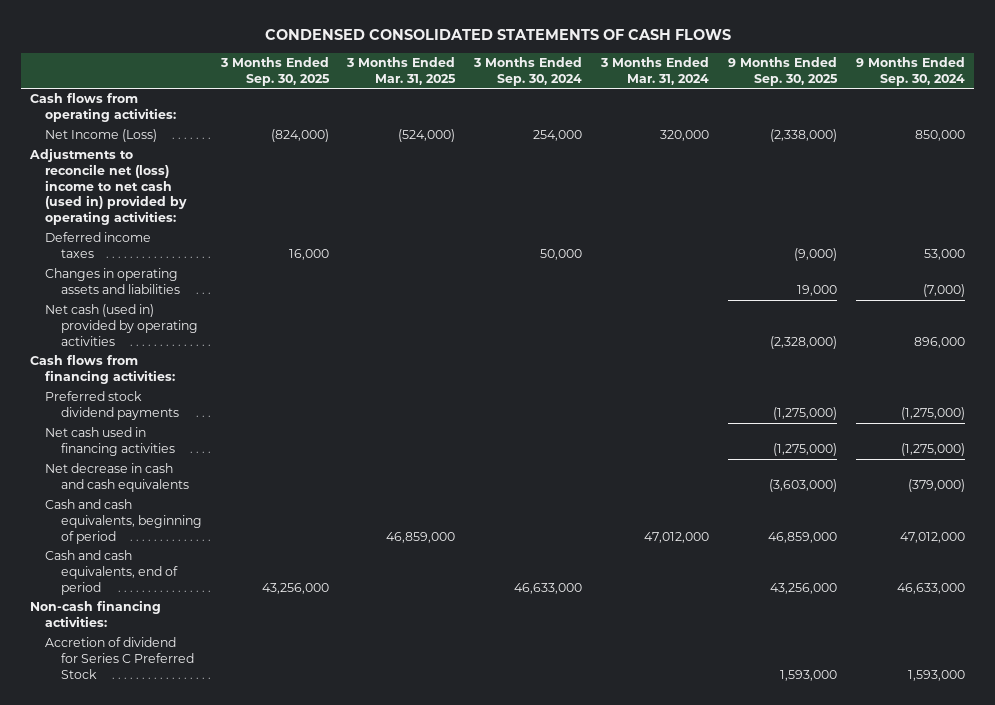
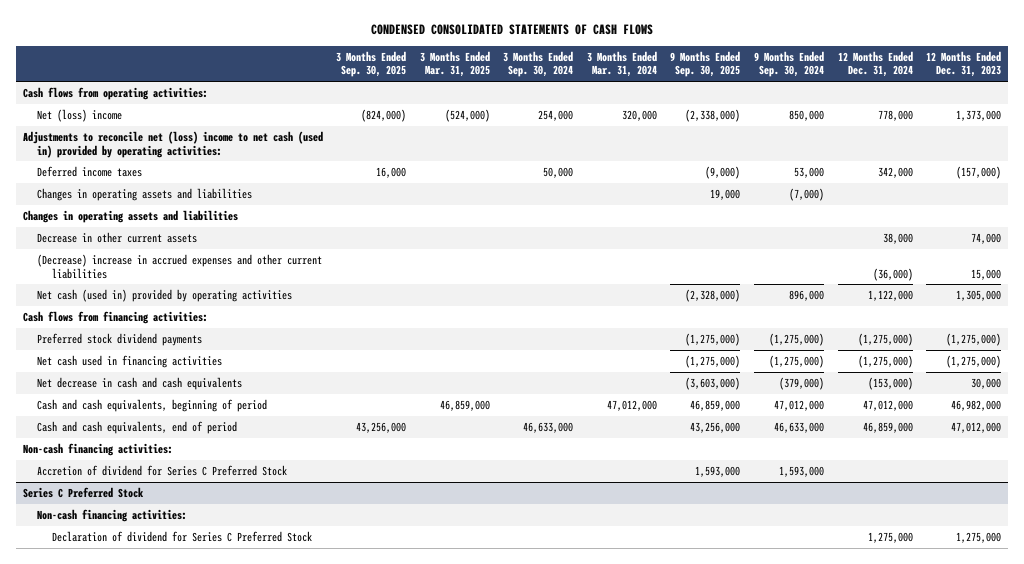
- | 3 Months Ended Sep. 30, 2025 | 3 Months Ended Mar. 31, 2025 | 3 Months Ended Sep. 30, 2024 | 3 Months Ended Mar. 31, 2024 | 9 Months Ended Sep. 30, 2025 | 9 Months Ended Sep. 30, 2024
+ | 3 Months Ended Sep. 30, 2025 | 3 Months Ended Mar. 31, 2025 | 3 Months Ended Sep. 30, 2024 | 3 Months Ended Mar. 31, 2024 | 9 Months Ended Sep. 30, 2025 | 9 Months Ended Sep. 30, 2024 | 12 Months Ended Dec. 31, 2024 | 12 Months Ended Dec. 31, 2023
- Net Income (Loss) | (824,000) | (524,000) | 254,000 | 320,000 | (2,338,000) | 850,000
+ Net (loss) income | (824,000) | (524,000) | 254,000 | 320,000 | (2,338,000) | 850,000 | 778,000 | 1,373,000
+ Changes in operating assets and liabilities
+ Decrease in other current assets | | | | | | | 38,000 | 74,000
+ (Decrease) increase in accrued expenses and other current liabilities | | | | | | | (36,000) | 15,000
+ Series C Preferred Stock
+ Non-cash financing activities:
+ Declaration of dividend for Series C Preferred Stock | | | | | | | 1,275,000 | 1,275,000

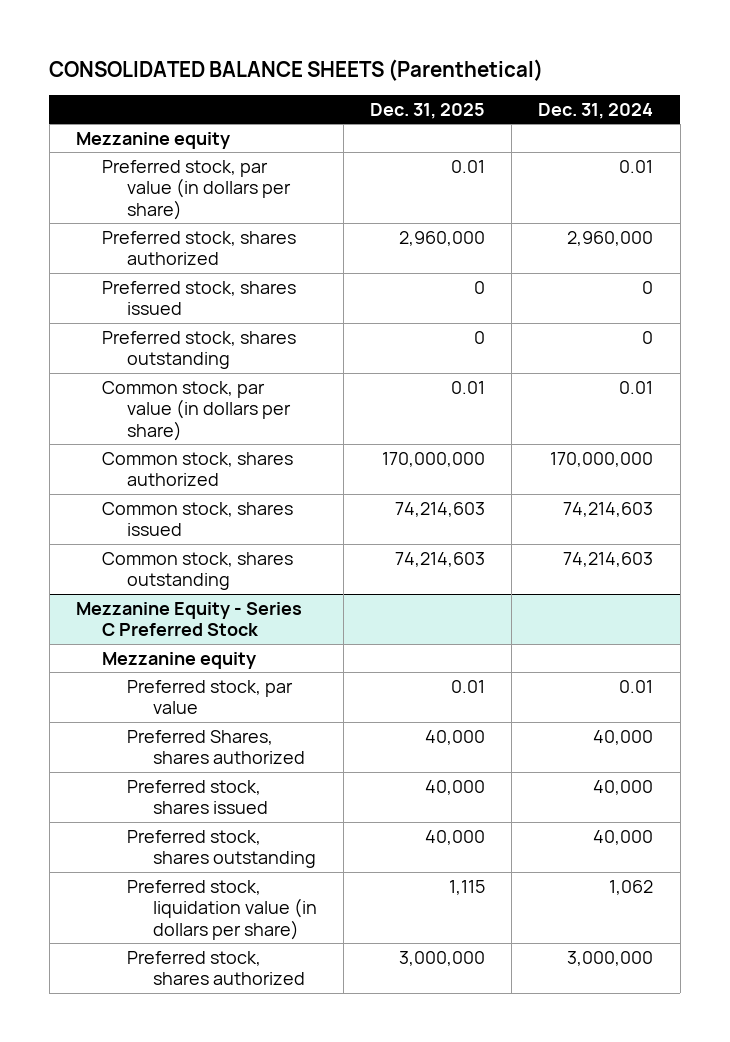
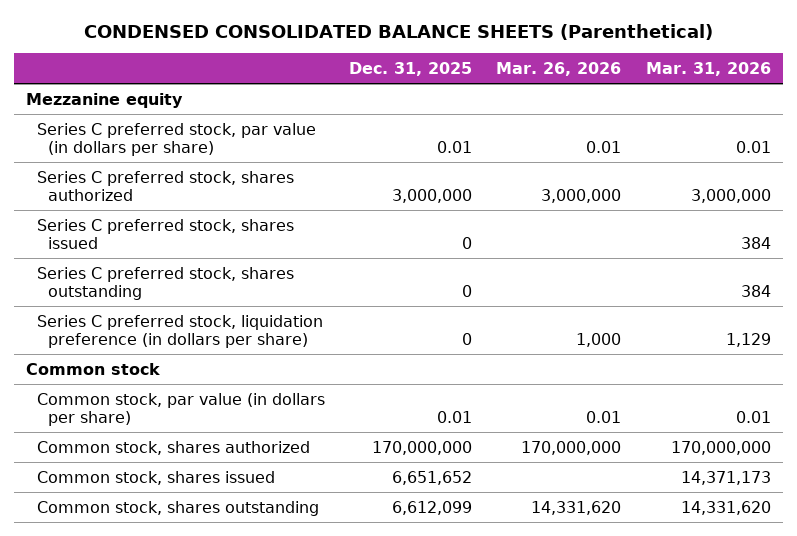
- CONSOLIDATED BALANCE SHEETS (Parenthetical)
+ CONDENSED CONSOLIDATED BALANCE SHEETS (Parenthetical)
- | Dec. 31, 2025 | Dec. 31, 2024
+ | Dec. 31, 2025 | Mar. 26, 2026 | Mar. 31, 2026
- Preferred stock, par value (in dollars per share) | 0.01 | 0.01
- Preferred stock, shares authorized | 2,960,000 | 2,960,000
- Preferred stock, shares issued | 0 | 0
- Preferred stock, shares outstanding | 0 | 0
+ Series C preferred stock, par value (in dollars per share) | 0.01 | 0.01 | 0.01
+ Series C preferred stock, shares authorized | 3,000,000 | 3,000,000 | 3,000,000
+ Series C preferred stock, shares issued | 0 | | 384
+ Series C preferred stock, shares outstanding | 0 | | 384
+ Series C preferred stock, liquidation preference (in dollars per share) | 0 | 1,000 | 1,129
+ Common stock
- Common stock, shares issued | 74,214,603 | 74,214,603
- Common stock, shares outstanding | 74,214,603 | 74,214,603
- Mezzanine Equity - Series C Preferred Stock
- Mezzanine equity
- Preferred stock, par value | 0.01 | 0.01
- Preferred Shares, shares authorized | 40,000 | 40,000
- Preferred stock, shares issued | 40,000 | 40,000
- Preferred stock, shares outstanding | 40,000 | 40,000
- Preferred stock, liquidation value (in dollars per share) | 1,115 | 1,062
- Preferred stock, shares authorized | 3,000,000 | 3,000,000
+ Common stock, shares issued | 6,651,652 | | 14,371,173
+ Common stock, shares outstanding | 6,612,099 | 14,331,620 | 14,331,620

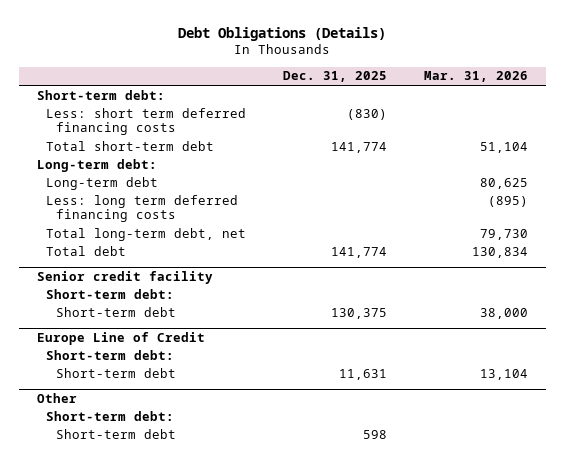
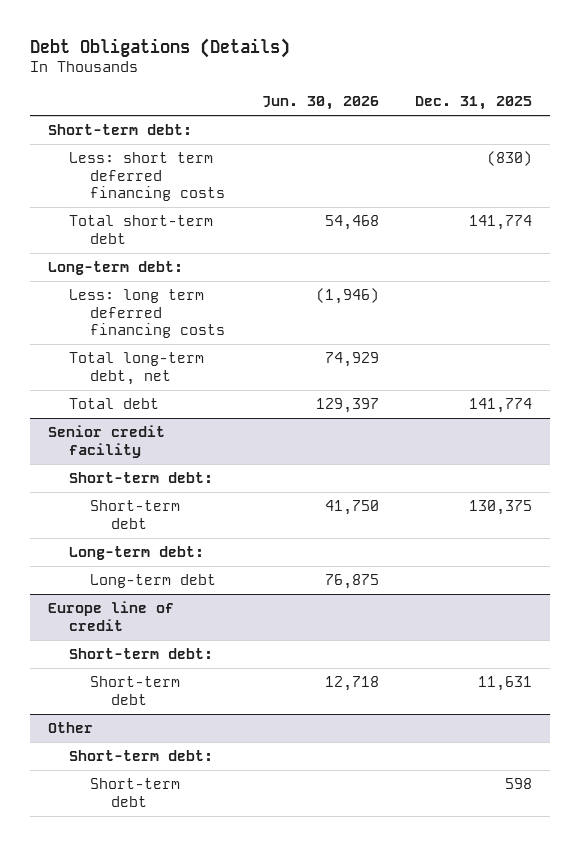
- | Dec. 31, 2025 | Mar. 31, 2026
+ | Jun. 30, 2026 | Dec. 31, 2025
- Long-term debt | | 80,625
- Europe Line of Credit
@ Senior credit facility
+ Long-term debt:
+ Long-term debt | 76,875 |
+ Europe line of credit

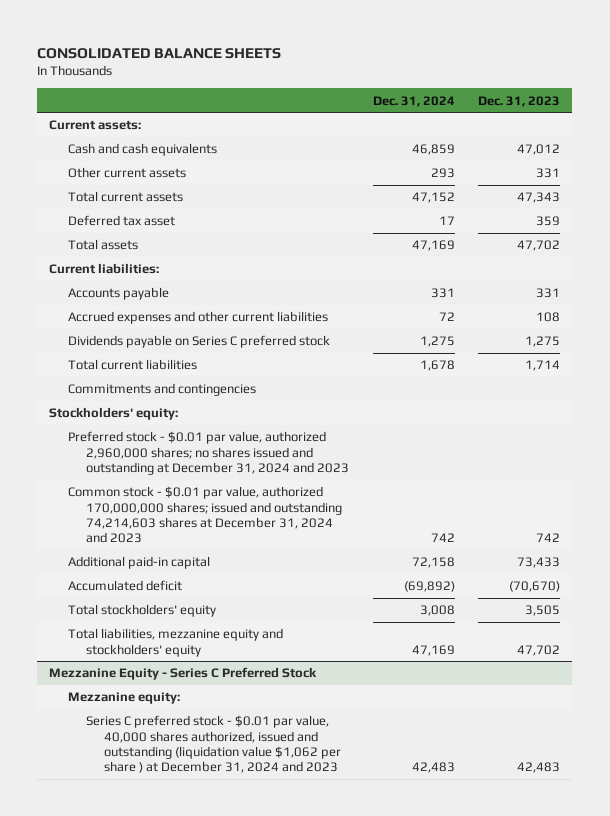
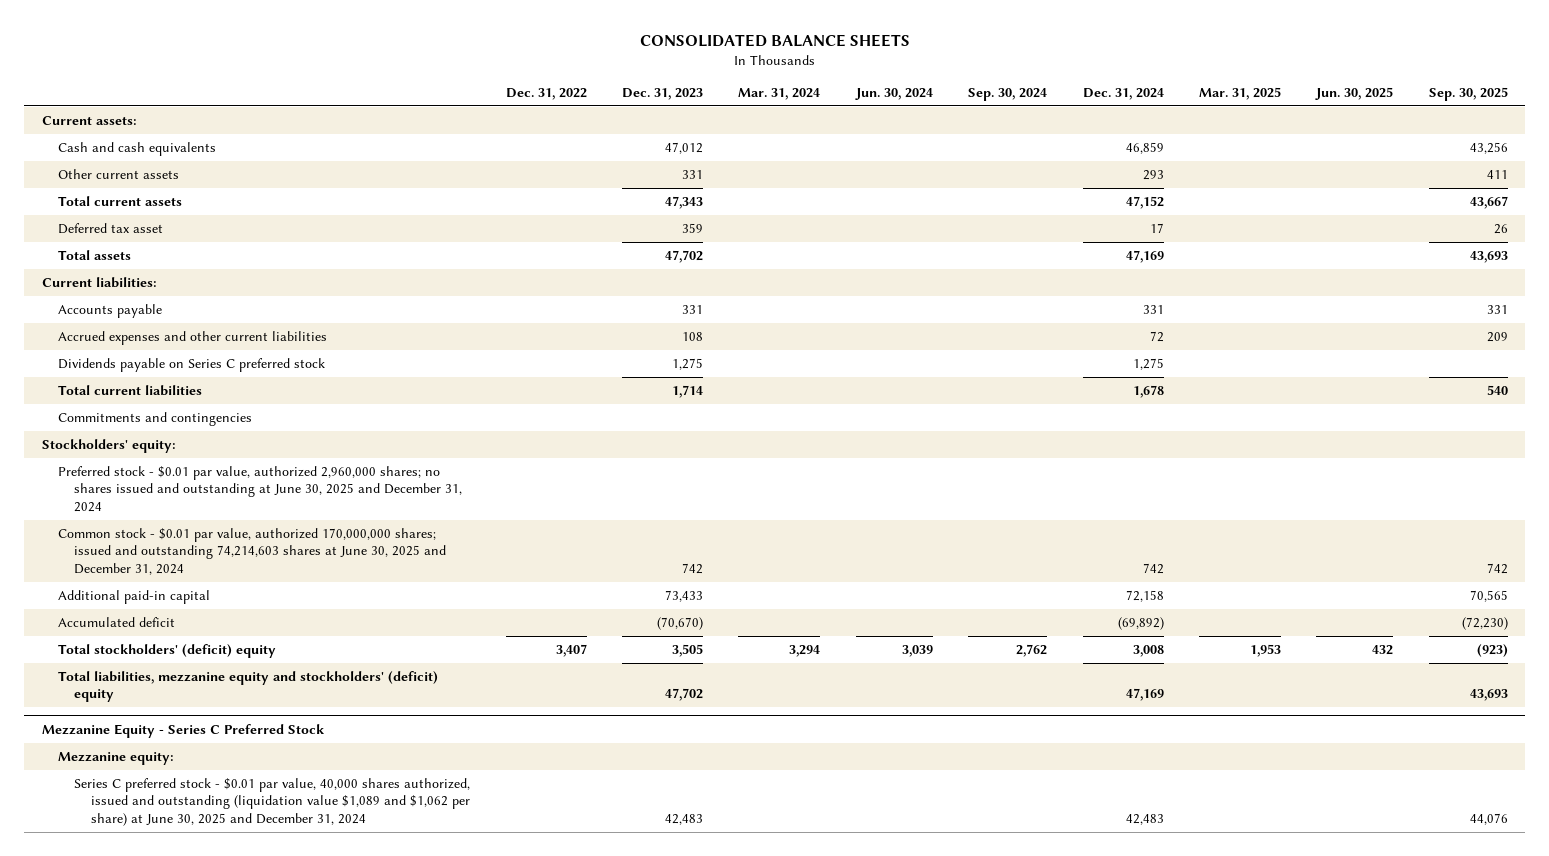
- | Dec. 31, 2024 | Dec. 31, 2023
+ | Dec. 31, 2022 | Dec. 31, 2023 | Mar. 31, 2024 | Jun. 30, 2024 | Sep. 30, 2024 | Dec. 31, 2024 | Mar. 31, 2025 | Jun. 30, 2025 | Sep. 30, 2025
- Preferred stock - $0.01 par value, authorized 2,960,000 shares; no shares issued and outstanding at December 31, 2024 and 2023
- Common stock - $0.01 par value, authorized 170,000,000 shares; issued and outstanding 74,214,603 shares at December 31, 2024 and 2023 | 742 | 742
+ Preferred stock - $0.01 par value, authorized 2,960,000 shares; no shares issued and outstanding at June 30, 2025 and December 31, 2024
+ Common stock - $0.01 par value, authorized 170,000,000 shares; issued and outstanding 74,214,603 shares at June 30, 2025 and December 31, 2024 | | 742 | | | | 742 | | | 742
- Total stockholders' equity | 3,008 | 3,505
- Total liabilities, mezzanine equity and stockholders' equity | 47,169 | 47,702
+ Total stockholders' (deficit) equity | 3,407 | 3,505 | 3,294 | 3,039 | 2,762 | 3,008 | 1,953 | 432 | (923)
+ Total liabilities, mezzanine equity and stockholders' (deficit) equity | | 47,702 | | | | 47,169 | | | 43,693
@ Mezzanine Equity - Series C Preferred Stock
- Series C preferred stock - $0.01 par value, 40,000 shares authorized, issued and outstanding (liquidation value $1,062 per share ) at December 31, 2024 and 2023 | 42,483 | 42,483
+ Series C preferred stock - $0.01 par value, 40,000 shares authorized, issued and outstanding (liquidation value $1,089 and $1,062 per share) at June 30, 2025 and December 31, 2024 | | 42,483 | | | | 42,483 | | | 44,076

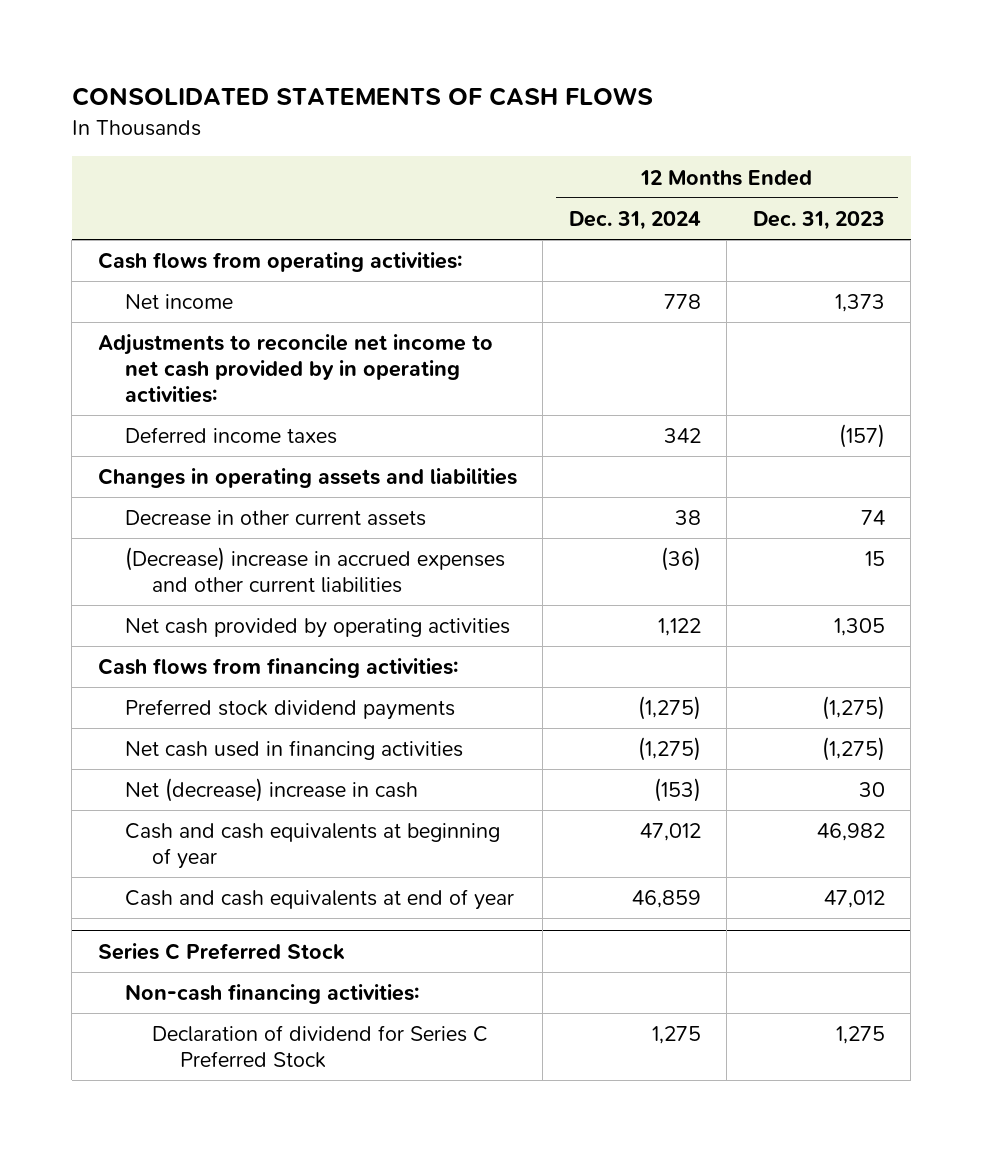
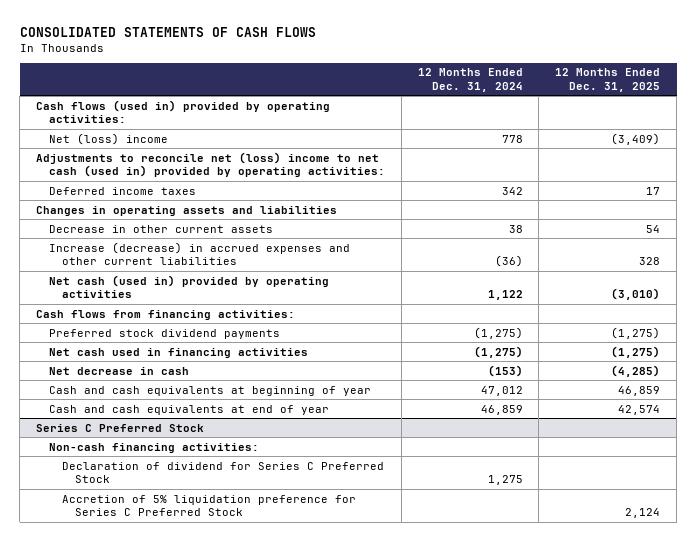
- | 12 Months Ended Dec. 31, 2024 | 12 Months Ended Dec. 31, 2023
+ | 12 Months Ended Dec. 31, 2024 | 12 Months Ended Dec. 31, 2025
- Cash flows from operating activities:
- Net income | 778 | 1,373
- Adjustments to reconcile net income to net cash provided by in operating activities:
+ Cash flows (used in) provided by operating activities:
+ Net (loss) income | 778 | (3,409)
+ Adjustments to reconcile net (loss) income to net cash (used in) provided by operating activities:
- (Decrease) increase in accrued expenses and other current liabilities | (36) | 15
- Net cash provided by operating activities | 1,122 | 1,305
+ Increase (decrease) in accrued expenses and other current liabilities | (36) | 328
+ Net cash (used in) provided by operating activities | 1,122 | (3,010)
- Net (decrease) increase in cash | (153) | 30
+ Net decrease in cash | (153) | (4,285)
@ Series C Preferred Stock
+ Accretion of 5% liquidation preference for Series C Preferred Stock | | 2,124

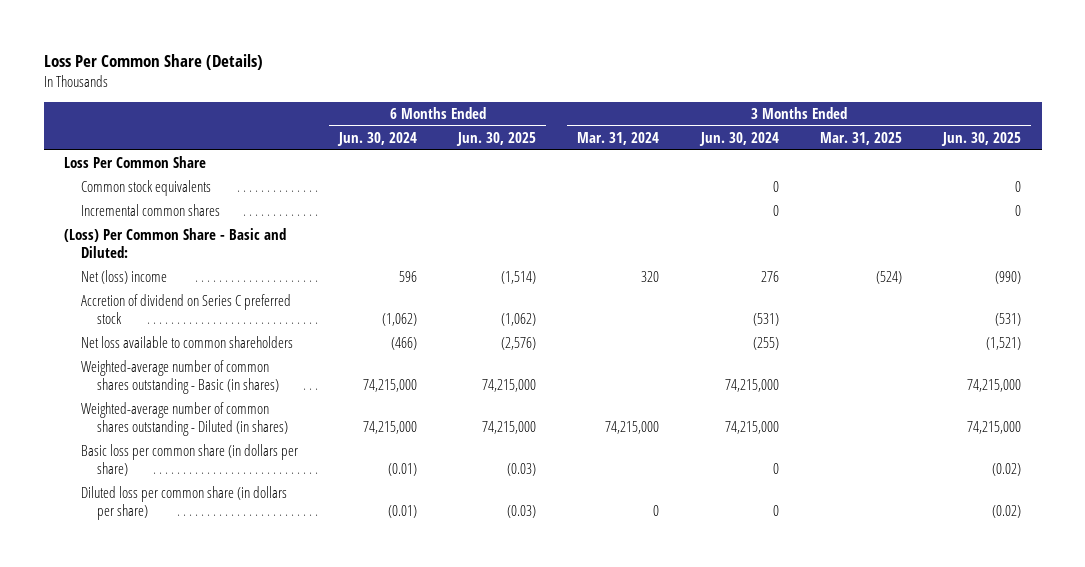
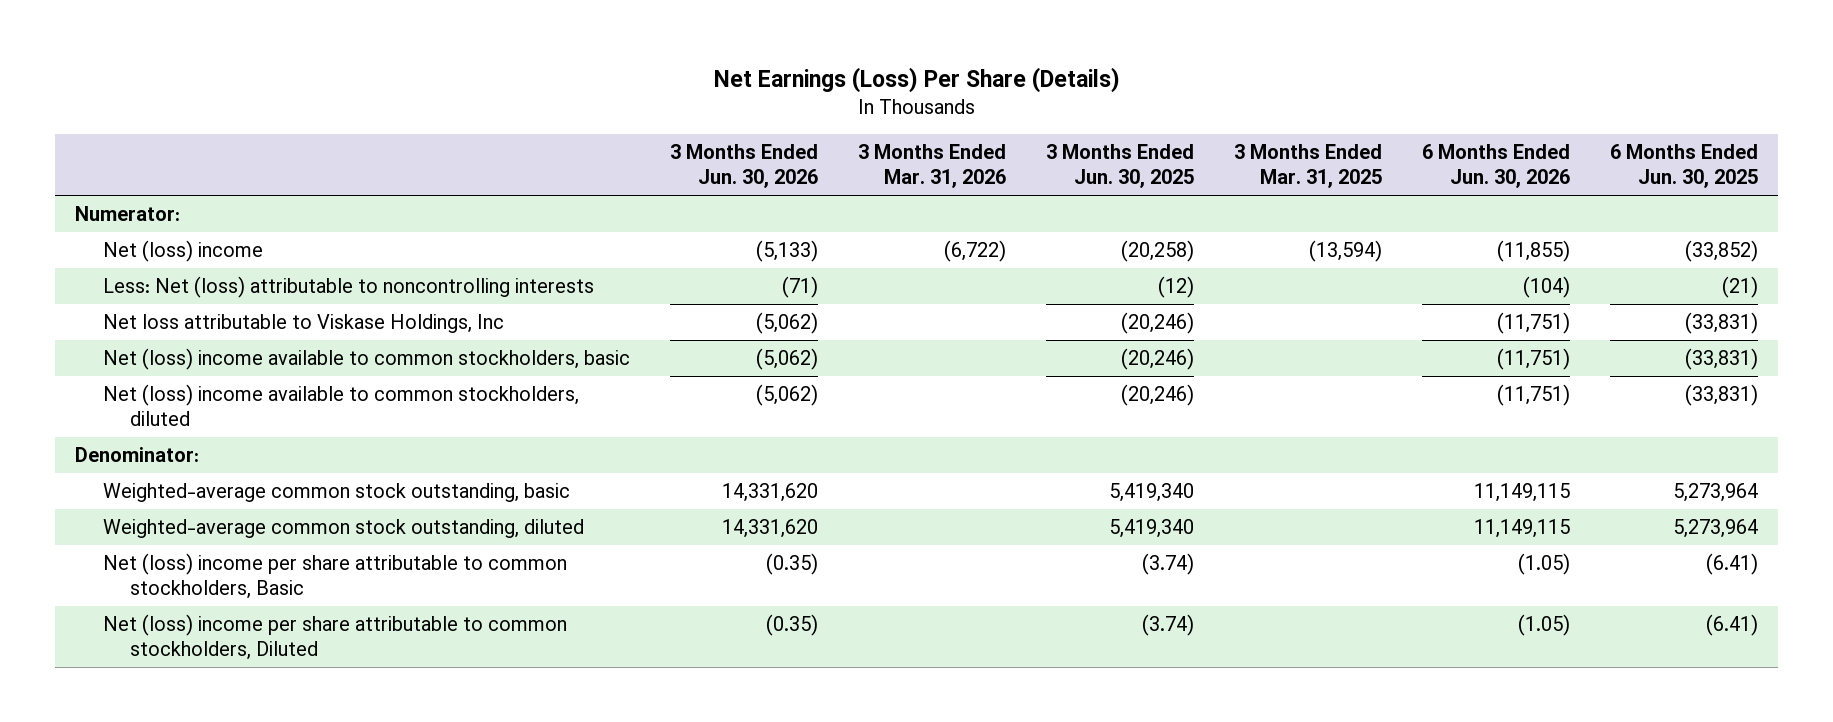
- Loss Per Common Share (Details)
+ Net Earnings (Loss) Per Share (Details)
- | 6 Months Ended Jun. 30, 2024 | 6 Months Ended Jun. 30, 2025 | 3 Months Ended Mar. 31, 2024 | 3 Months Ended Jun. 30, 2024 | 3 Months Ended Mar. 31, 2025 | 3 Months Ended Jun. 30, 2025
+ | 3 Months Ended Jun. 30, 2026 | 3 Months Ended Mar. 31, 2026 | 3 Months Ended Jun. 30, 2025 | 3 Months Ended Mar. 31, 2025 | 6 Months Ended Jun. 30, 2026 | 6 Months Ended Jun. 30, 2025
- Loss Per Common Share
- Common stock equivalents | | | | 0 | | 0
- Incremental common shares | | | | 0 | | 0
- (Loss) Per Common Share - Basic and Diluted:
- Net (loss) income | 596 | (1,514) | 320 | 276 | (524) | (990)
- Accretion of dividend on Series C preferred stock | (1,062) | (1,062) | | (531) | | (531)
- Net loss available to common shareholders | (466) | (2,576) | | (255) | | (1,521)
- Weighted-average number of common shares outstanding - Basic (in shares) | 74,215,000 | 74,215,000 | | 74,215,000 | | 74,215,000
- Weighted-average number of common shares outstanding - Diluted (in shares) | 74,215,000 | 74,215,000 | 74,215,000 | 74,215,000 | | 74,215,000
- Basic loss per common share (in dollars per share) | (0.01) | (0.03) | | 0 | | (0.02)
- Diluted loss per common share (in dollars per share) | (0.01) | (0.03) | 0 | 0 | | (0.02)
+ Numerator:
+ Net (loss) income | (5,133) | (6,722) | (20,258) | (13,594) | (11,855) | (33,852)
+ Less: Net (loss) attributable to noncontrolling interests | (71) | | (12) | | (104) | (21)
+ Net loss attributable to Viskase Holdings, Inc | (5,062) | | (20,246) | | (11,751) | (33,831)
+ Net (loss) income available to common stockholders, basic | (5,062) | | (20,246) | | (11,751) | (33,831)
+ Net (loss) income available to common stockholders, diluted | (5,062) | | (20,246) | | (11,751) | (33,831)
+ Denominator:
+ Weighted-average common stock outstanding, basic | 14,331,620 | | 5,419,340 | | 11,149,115 | 5,273,964
+ Weighted-average common stock outstanding, diluted | 14,331,620 | | 5,419,340 | | 11,149,115 | 5,273,964
+ Net (loss) income per share attributable to common stockholders, Basic | (0.35) | | (3.74) | | (1.05) | (6.41)
+ Net (loss) income per share attributable to common stockholders, Diluted | (0.35) | | (3.74) | | (1.05) | (6.41)

